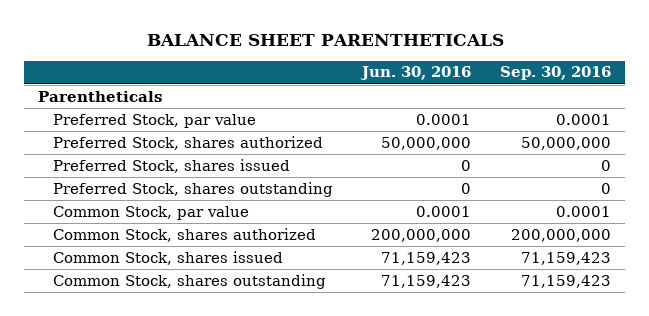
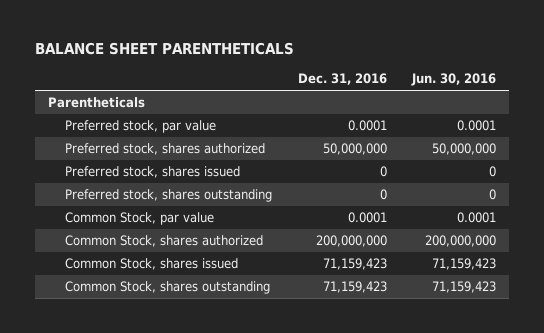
- | Jun. 30, 2016 | Sep. 30, 2016
+ | Dec. 31, 2016 | Jun. 30, 2016
- Preferred Stock, par value | 0.0001 | 0.0001
- Preferred Stock, shares authorized | 50,000,000 | 50,000,000
- Preferred Stock, shares issued | 0 | 0
- Preferred Stock, shares outstanding | 0 | 0
+ Preferred stock, par value | 0.0001 | 0.0001
+ Preferred stock, shares authorized | 50,000,000 | 50,000,000
+ Preferred stock, shares issued | 0 | 0
+ Preferred stock, shares outstanding | 0 | 0

